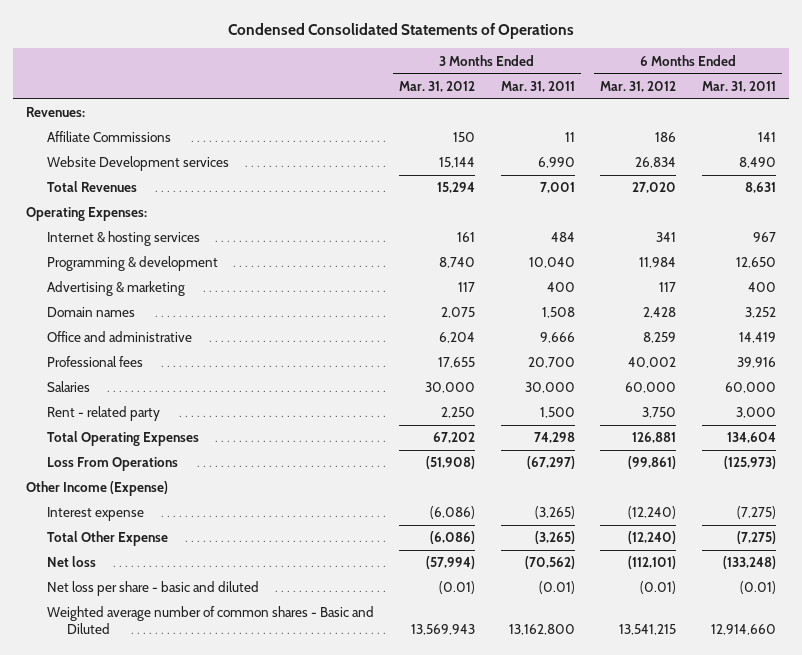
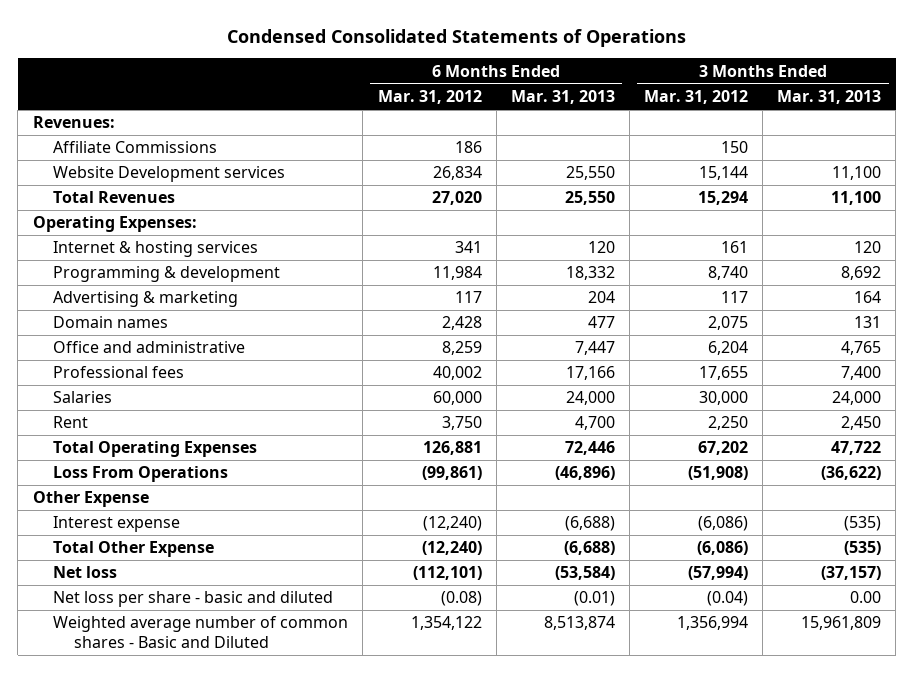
- | 3 Months Ended Mar. 31, 2012 | 3 Months Ended Mar. 31, 2011 | 6 Months Ended Mar. 31, 2012 | 6 Months Ended Mar. 31, 2011
+ | 6 Months Ended Mar. 31, 2012 | 6 Months Ended Mar. 31, 2013 | 3 Months Ended Mar. 31, 2012 | 3 Months Ended Mar. 31, 2013
- Rent - related party | 2,250 | 1,500 | 3,750 | 3,000
+ Rent | 3,750 | 4,700 | 2,250 | 2,450
- Other Income (Expense)
+ Other Expense
- Net loss per share - basic and diluted | (0.01) | (0.01) | (0.01) | (0.01)
- Weighted average number of common shares - Basic and Diluted | 13,569,943 | 13,162,800 | 13,541,215 | 12,914,660
+ Net loss per share - basic and diluted | (0.08) | (0.01) | (0.04) | 0.00
+ Weighted average number of common shares - Basic and Diluted | 1,354,122 | 8,513,874 | 1,356,994 | 15,961,809

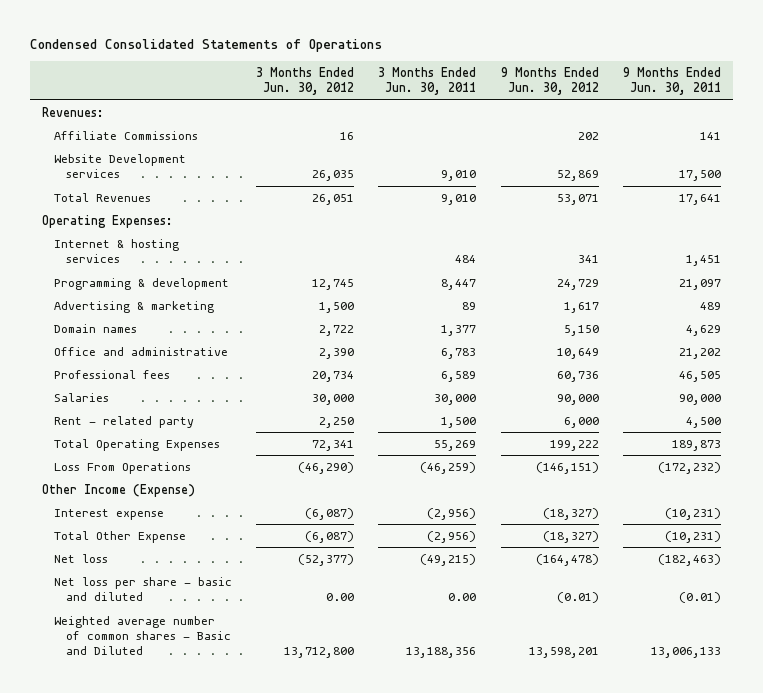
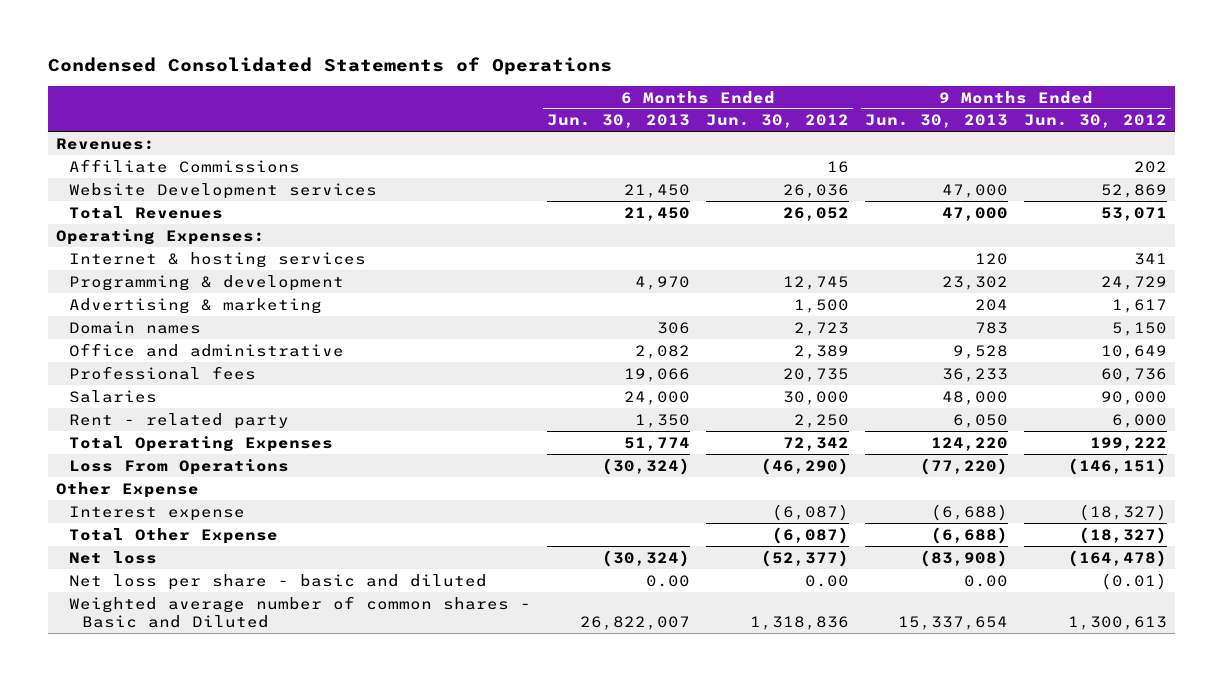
- | 3 Months Ended Jun. 30, 2012 | 3 Months Ended Jun. 30, 2011 | 9 Months Ended Jun. 30, 2012 | 9 Months Ended Jun. 30, 2011
+ | 6 Months Ended Jun. 30, 2013 | 6 Months Ended Jun. 30, 2012 | 9 Months Ended Jun. 30, 2013 | 9 Months Ended Jun. 30, 2012
- Other Income (Expense)
+ Other Expense
- Weighted average number of common shares - Basic and Diluted | 13,712,800 | 13,188,356 | 13,598,201 | 13,006,133
+ Weighted average number of common shares - Basic and Diluted | 26,822,007 | 1,318,836 | 15,337,654 | 1,300,613

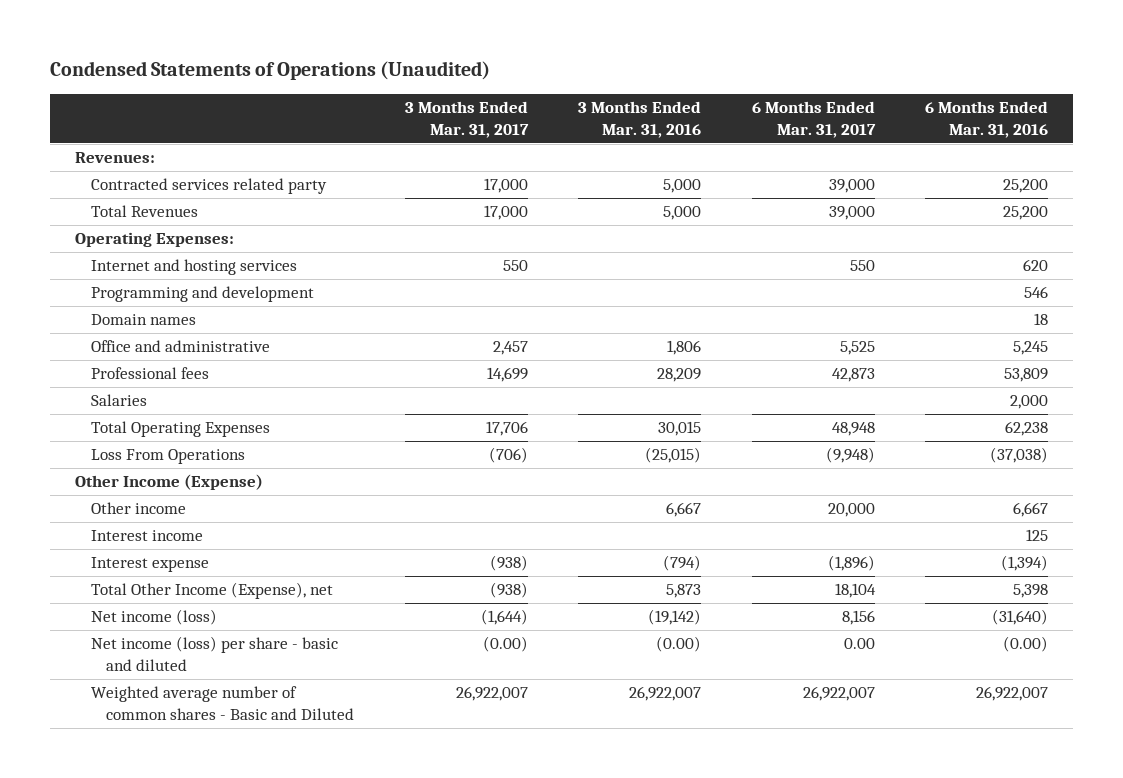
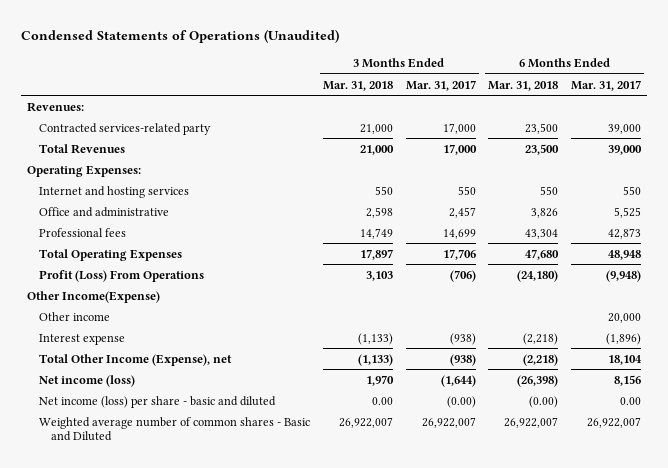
- | 3 Months Ended Mar. 31, 2017 | 3 Months Ended Mar. 31, 2016 | 6 Months Ended Mar. 31, 2017 | 6 Months Ended Mar. 31, 2016
+ | 3 Months Ended Mar. 31, 2018 | 3 Months Ended Mar. 31, 2017 | 6 Months Ended Mar. 31, 2018 | 6 Months Ended Mar. 31, 2017
- Contracted services related party | 17,000 | 5,000 | 39,000 | 25,200
+ Contracted services-related party | 21,000 | 17,000 | 23,500 | 39,000
- Programming and development | | | | 546
- Domain names | | | | 18
- Salaries | | | | 2,000
- Loss From Operations | (706) | (25,015) | (9,948) | (37,038)
- Other Income (Expense)
+ Profit (Loss) From Operations | 3,103 | (706) | (24,180) | (9,948)
+ Other Income(Expense)
- Interest income | | | | 125

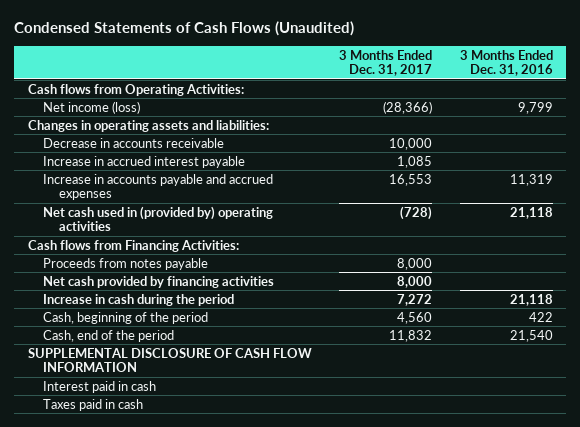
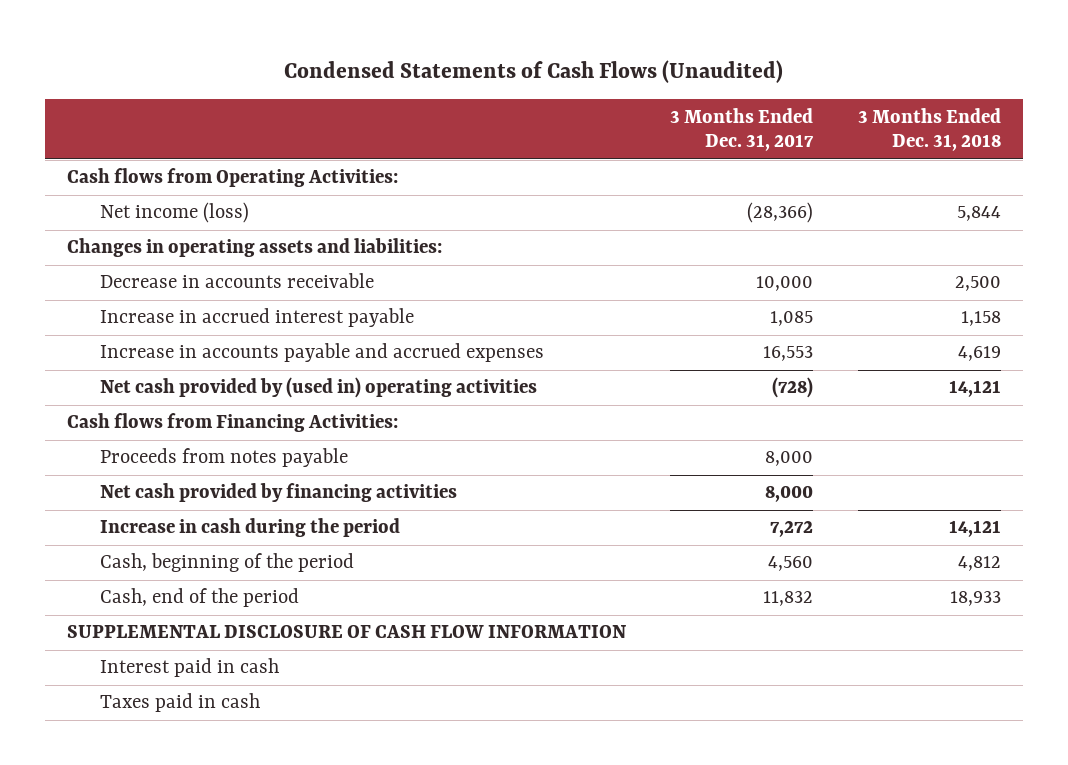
- | 3 Months Ended Dec. 31, 2017 | 3 Months Ended Dec. 31, 2016
+ | 3 Months Ended Dec. 31, 2017 | 3 Months Ended Dec. 31, 2018
- Net cash used in (provided by) operating activities | (728) | 21,118
+ Net cash provided by (used in) operating activities | (728) | 14,121

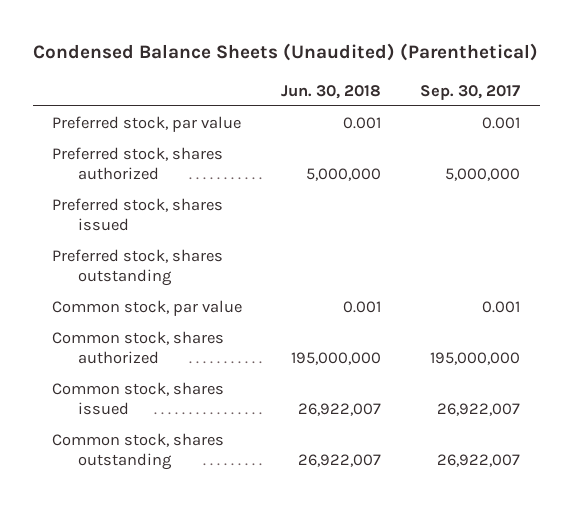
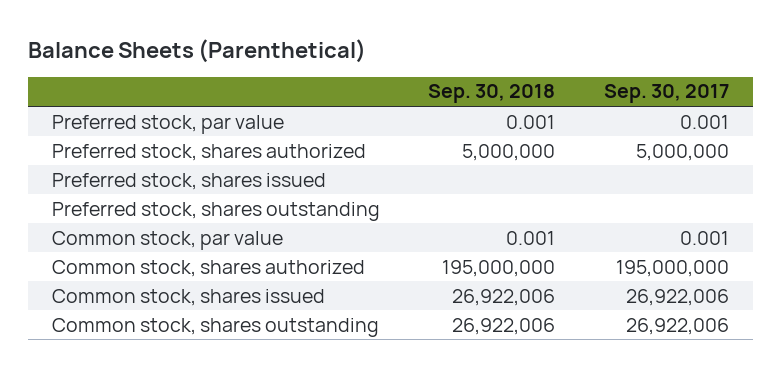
- Condensed Balance Sheets (Unaudited) (Parenthetical)
+ Balance Sheets (Parenthetical)
- | Jun. 30, 2018 | Sep. 30, 2017
+ | Sep. 30, 2018 | Sep. 30, 2017
- Common stock, shares issued | 26,922,007 | 26,922,007
- Common stock, shares outstanding | 26,922,007 | 26,922,007
+ Common stock, shares issued | 26,922,006 | 26,922,006
+ Common stock, shares outstanding | 26,922,006 | 26,922,006

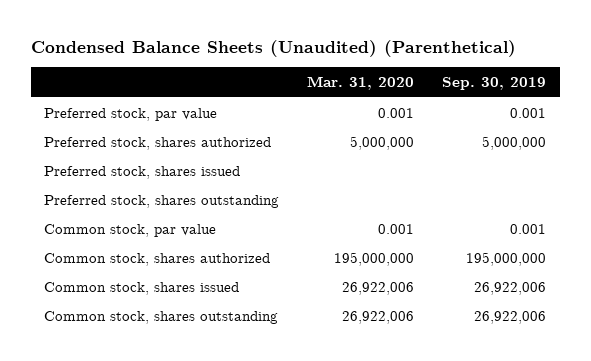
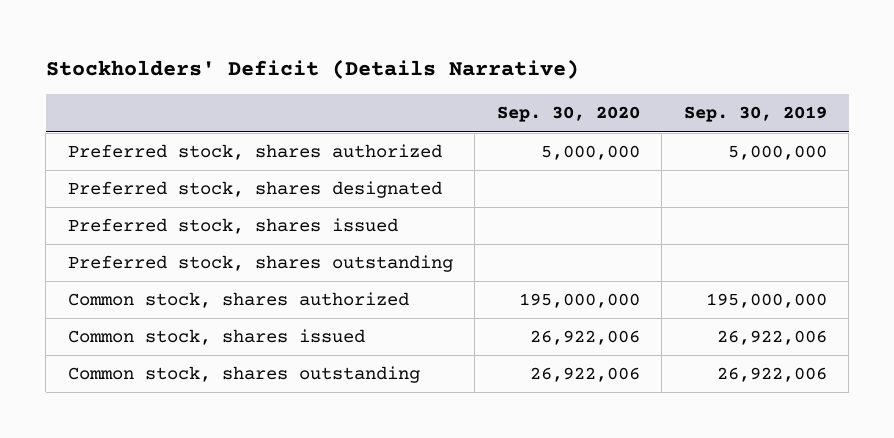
- Condensed Balance Sheets (Unaudited) (Parenthetical)
+ Stockholders' Deficit (Details Narrative)
- | Mar. 31, 2020 | Sep. 30, 2019
+ | Sep. 30, 2020 | Sep. 30, 2019
- Preferred stock, par value | 0.001 | 0.001
+ Preferred stock, shares designated
- Common stock, par value | 0.001 | 0.001

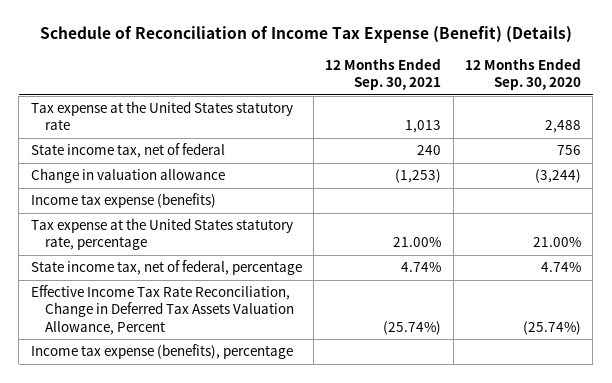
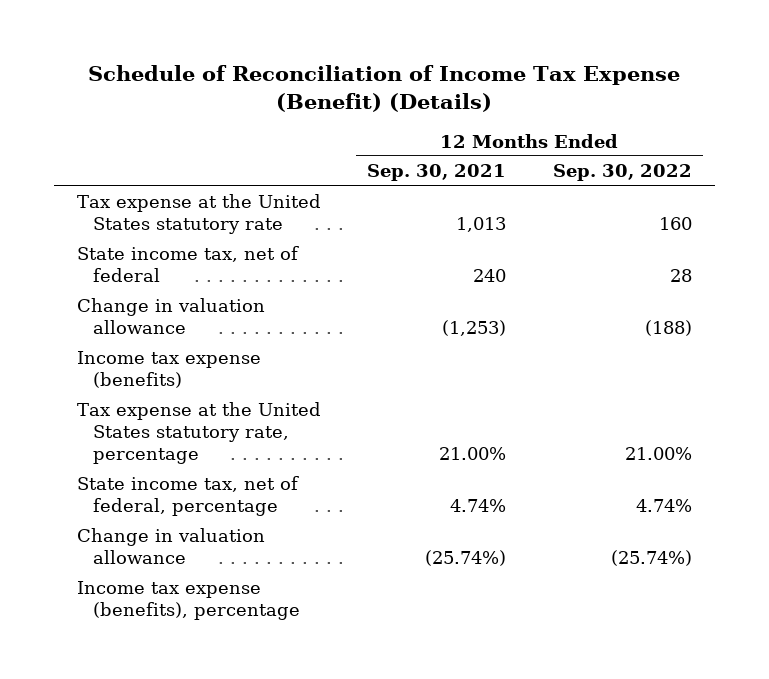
- | 12 Months Ended Sep. 30, 2021 | 12 Months Ended Sep. 30, 2020
+ | 12 Months Ended Sep. 30, 2021 | 12 Months Ended Sep. 30, 2022
- Effective Income Tax Rate Reconciliation, Change in Deferred Tax Assets Valuation Allowance, Percent | (25.74%) | (25.74%)
+ Change in valuation allowance | (25.74%) | (25.74%)

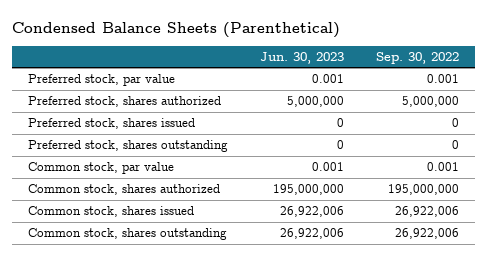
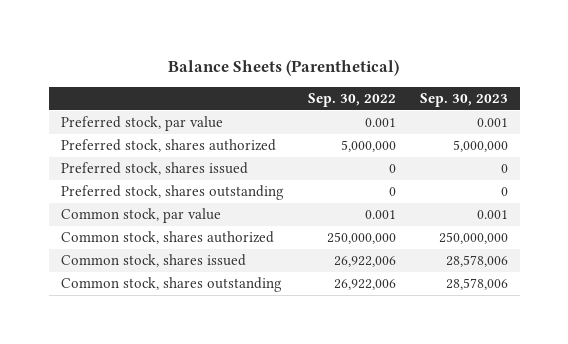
- Condensed Balance Sheets (Parenthetical)
+ Balance Sheets (Parenthetical)
- | Jun. 30, 2023 | Sep. 30, 2022
+ | Sep. 30, 2022 | Sep. 30, 2023
- Common stock, shares authorized | 195,000,000 | 195,000,000
+ Common stock, shares authorized | 250,000,000 | 250,000,000

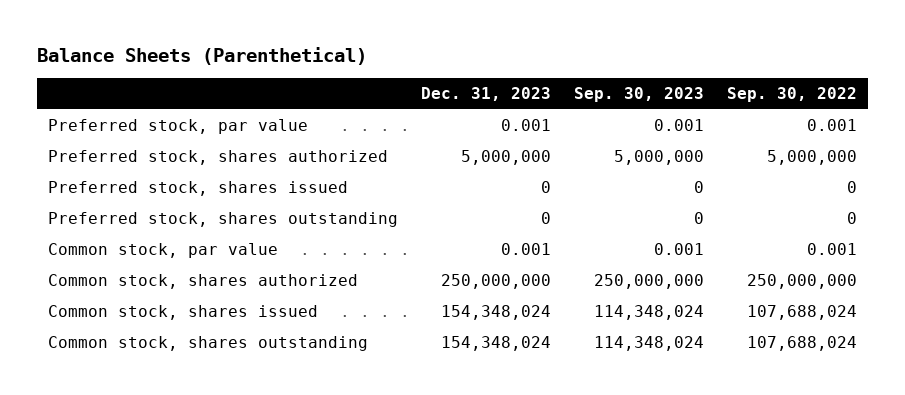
- | Sep. 30, 2022 | Sep. 30, 2023
+ | Dec. 31, 2023 | Sep. 30, 2023 | Sep. 30, 2022
- Common stock, shares issued | 26,922,006 | 28,578,006
- Common stock, shares outstanding | 26,922,006 | 28,578,006
+ Common stock, shares issued | 154,348,024 | 114,348,024 | 107,688,024
+ Common stock, shares outstanding | 154,348,024 | 114,348,024 | 107,688,024

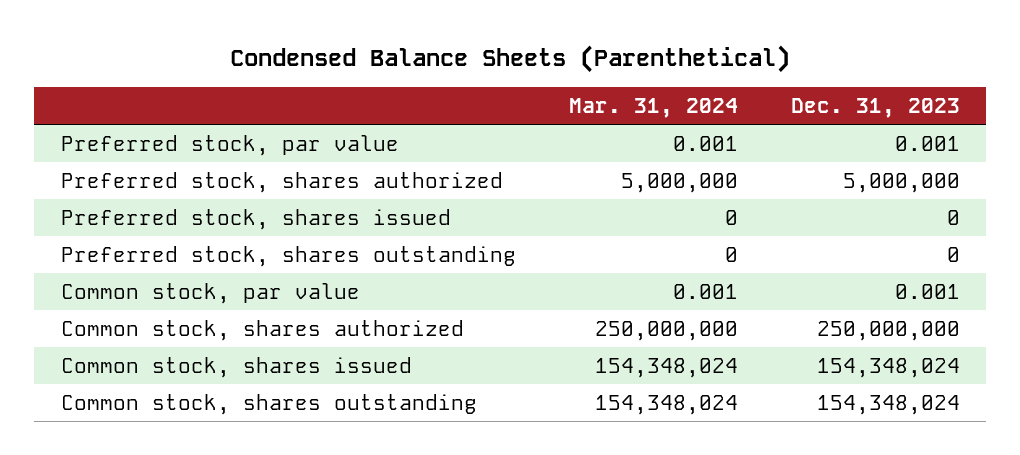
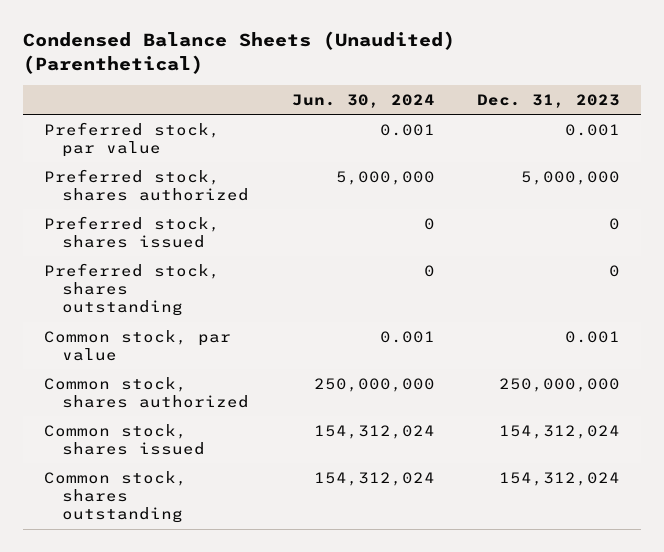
- Condensed Balance Sheets (Parenthetical)
+ Condensed Balance Sheets (Unaudited) (Parenthetical)
- | Mar. 31, 2024 | Dec. 31, 2023
+ | Jun. 30, 2024 | Dec. 31, 2023
- Common stock, shares issued | 154,348,024 | 154,348,024
- Common stock, shares outstanding | 154,348,024 | 154,348,024
+ Common stock, shares issued | 154,312,024 | 154,312,024
+ Common stock, shares outstanding | 154,312,024 | 154,312,024

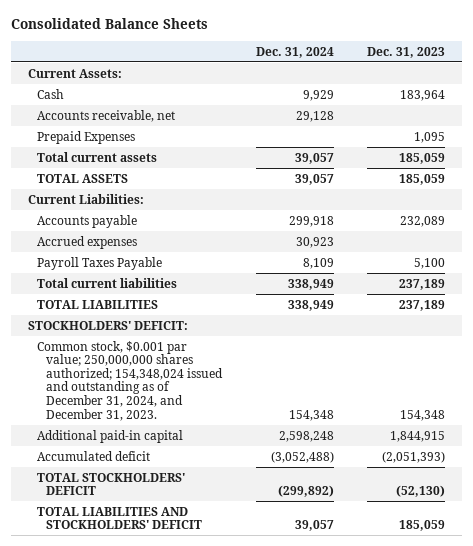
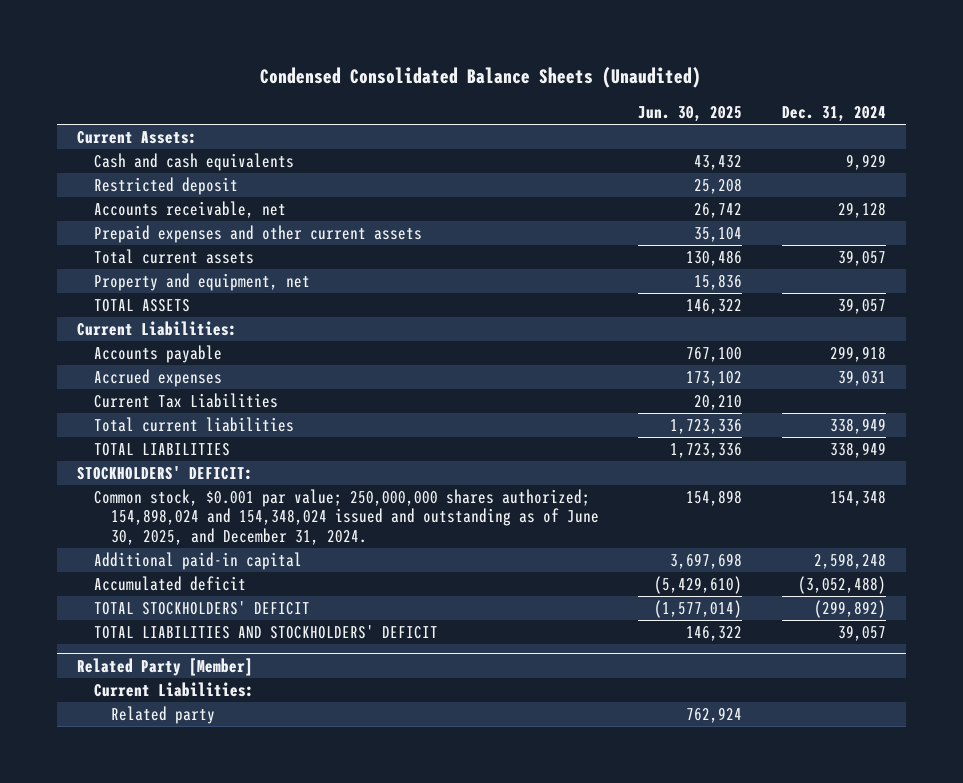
- Consolidated Balance Sheets
+ Condensed Consolidated Balance Sheets (Unaudited)
- | Dec. 31, 2024 | Dec. 31, 2023
+ | Jun. 30, 2025 | Dec. 31, 2024
- Cash | 9,929 | 183,964
+ Cash and cash equivalents | 43,432 | 9,929
+ Restricted deposit | 25,208 |
- Prepaid Expenses | | 1,095
+ Prepaid expenses and other current assets | 35,104 |
+ Property and equipment, net | 15,836 |
- Accrued expenses | 30,923 |
- Payroll Taxes Payable | 8,109 | 5,100
+ Accrued expenses | 173,102 | 39,031
+ Current Tax Liabilities | 20,210 |
- Common stock, $0.001 par value; 250,000,000 shares authorized; 154,348,024 issued and outstanding as of December 31, 2024, and December 31, 2023. | 154,348 | 154,348
+ Common stock, $0.001 par value; 250,000,000 shares authorized; 154,898,024 and 154,348,024 issued and outstanding as of June 30, 2025, and December 31, 2024. | 154,898 | 154,348
+ Related Party [Member]
+ Current Liabilities:
+ Related party | 762,924 |

